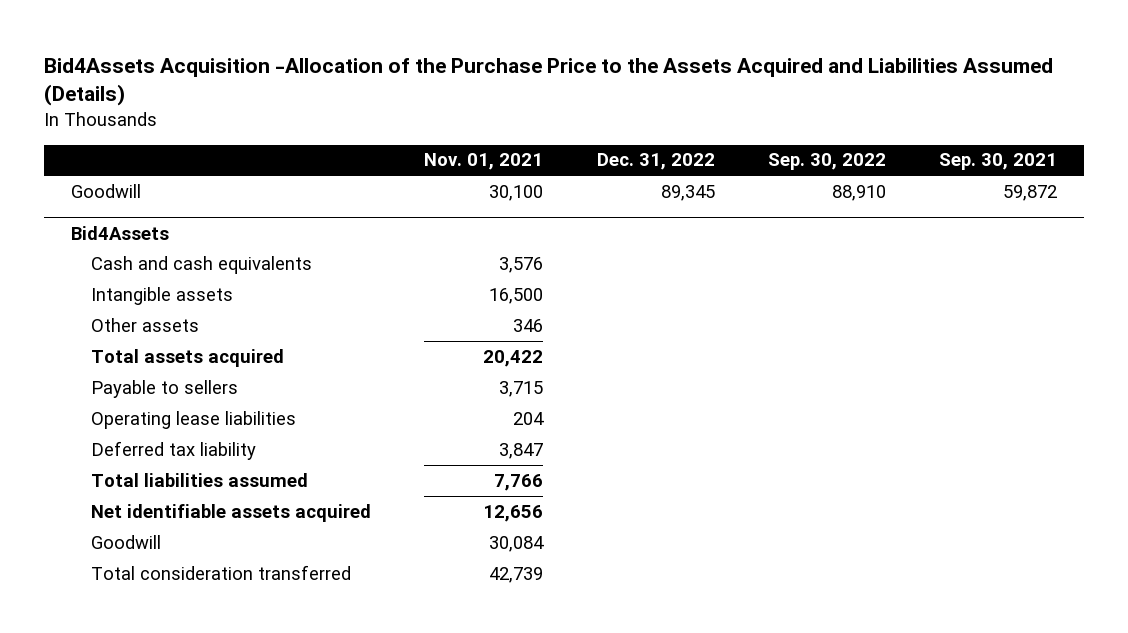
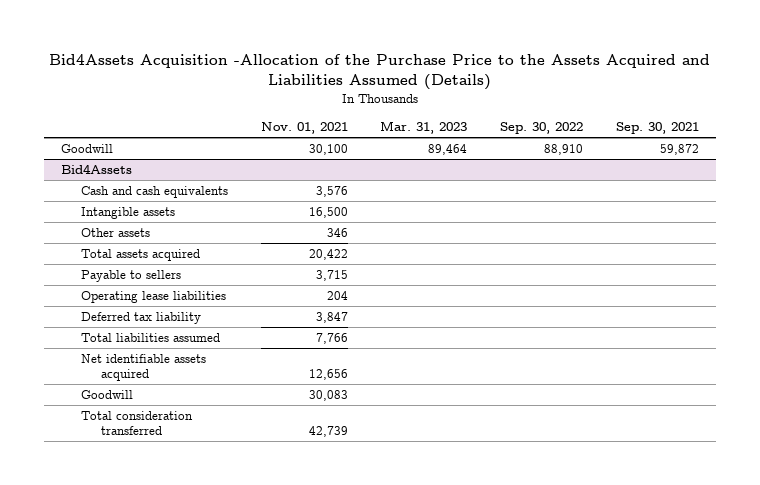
- | Nov. 01, 2021 | Dec. 31, 2022 | Sep. 30, 2022 | Sep. 30, 2021
+ | Nov. 01, 2021 | Mar. 31, 2023 | Sep. 30, 2022 | Sep. 30, 2021
@ Bid4Assets
- Goodwill | 30,084 | | |
+ Goodwill | 30,083 | | |

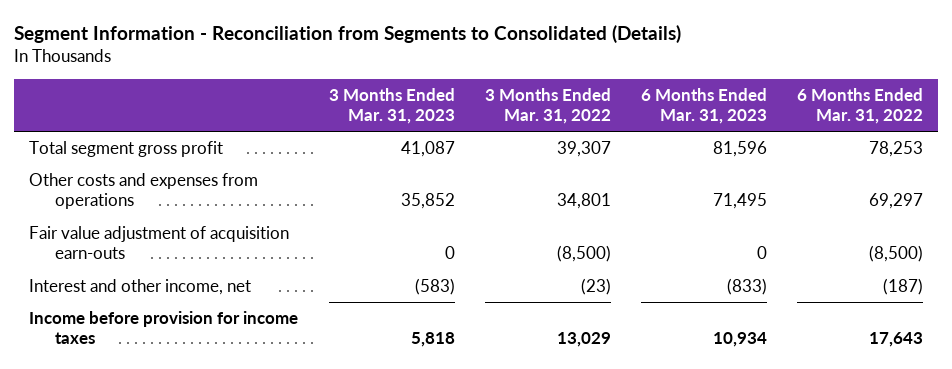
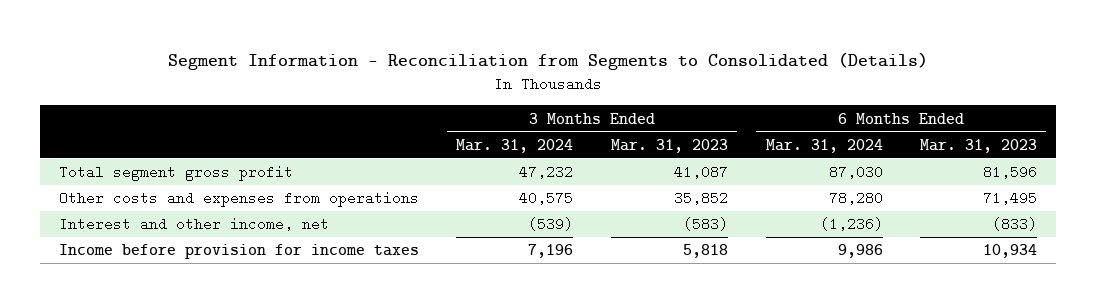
- | 3 Months Ended Mar. 31, 2023 | 3 Months Ended Mar. 31, 2022 | 6 Months Ended Mar. 31, 2023 | 6 Months Ended Mar. 31, 2022
+ | 3 Months Ended Mar. 31, 2024 | 3 Months Ended Mar. 31, 2023 | 6 Months Ended Mar. 31, 2024 | 6 Months Ended Mar. 31, 2023
- Fair value adjustment of acquisition earn-outs | 0 | (8,500) | 0 | (8,500)

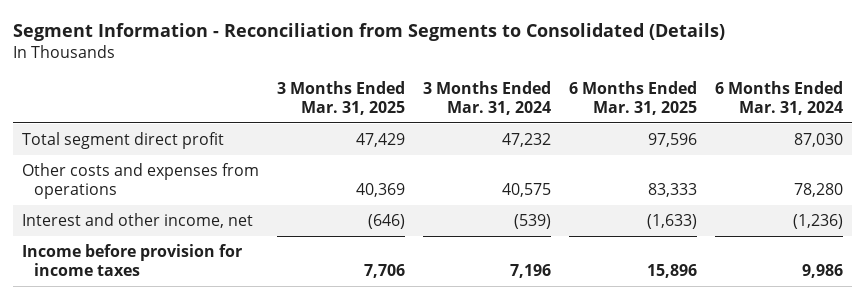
- | 3 Months Ended Mar. 31, 2024 | 3 Months Ended Mar. 31, 2023 | 6 Months Ended Mar. 31, 2024 | 6 Months Ended Mar. 31, 2023
+ | 3 Months Ended Mar. 31, 2025 | 3 Months Ended Mar. 31, 2024 | 6 Months Ended Mar. 31, 2025 | 6 Months Ended Mar. 31, 2024
- Total segment gross profit | 47,232 | 41,087 | 87,030 | 81,596
+ Total segment direct profit | 47,429 | 47,232 | 97,596 | 87,030

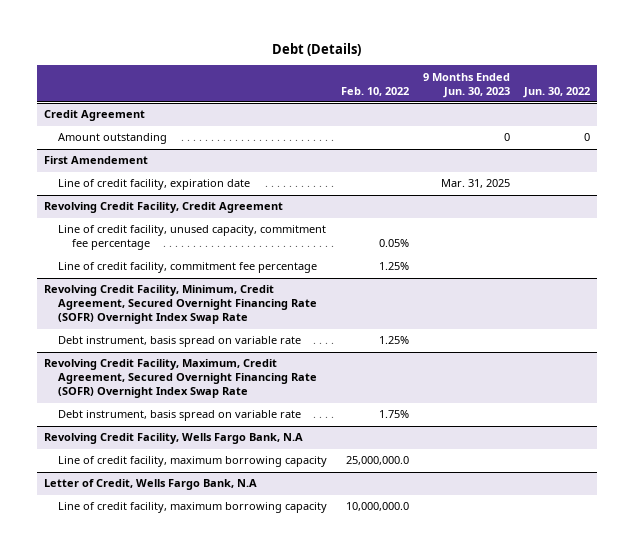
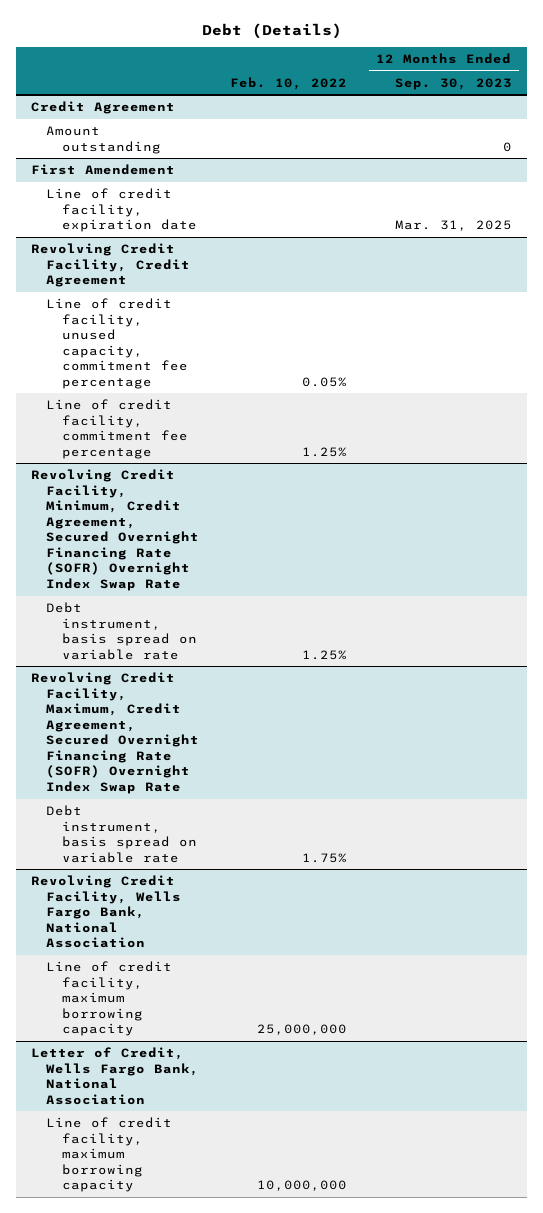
- | Feb. 10, 2022 | 9 Months Ended Jun. 30, 2023 | Jun. 30, 2022
+ | Feb. 10, 2022 | 12 Months Ended Sep. 30, 2023
- Revolving Credit Facility, Wells Fargo Bank, N.A
- Line of credit facility, maximum borrowing capacity | 25,000,000.0 | |
- Letter of Credit, Wells Fargo Bank, N.A
- Line of credit facility, maximum borrowing capacity | 10,000,000.0 | |
+ Revolving Credit Facility, Wells Fargo Bank, National Association
+ Line of credit facility, maximum borrowing capacity | 25,000,000 |
+ Letter of Credit, Wells Fargo Bank, National Association
+ Line of credit facility, maximum borrowing capacity | 10,000,000 |

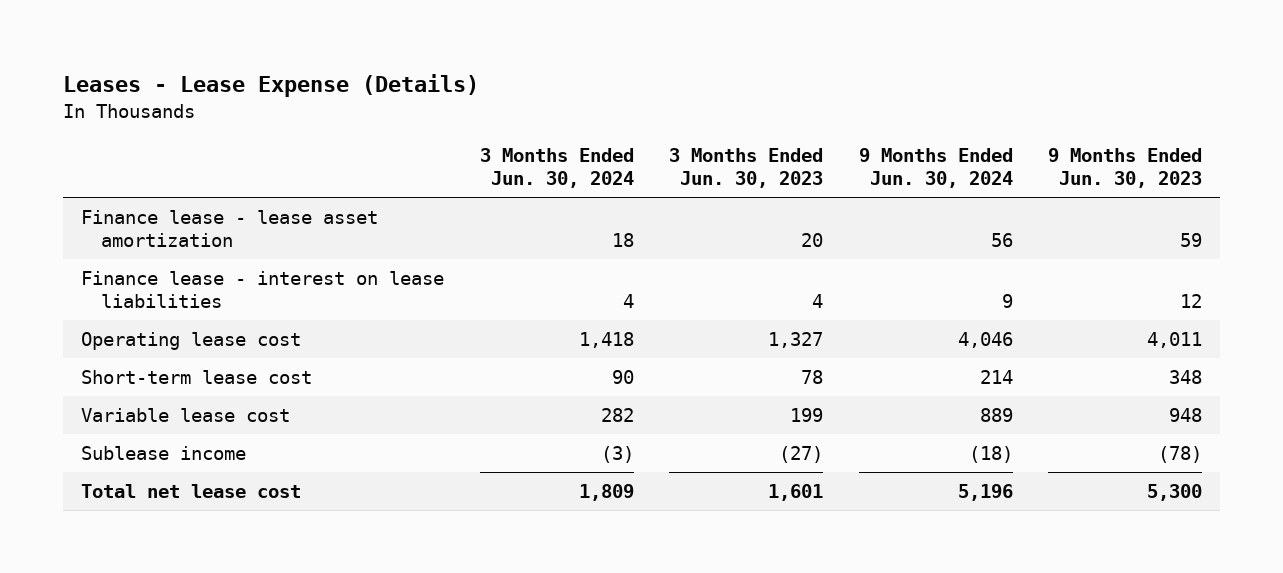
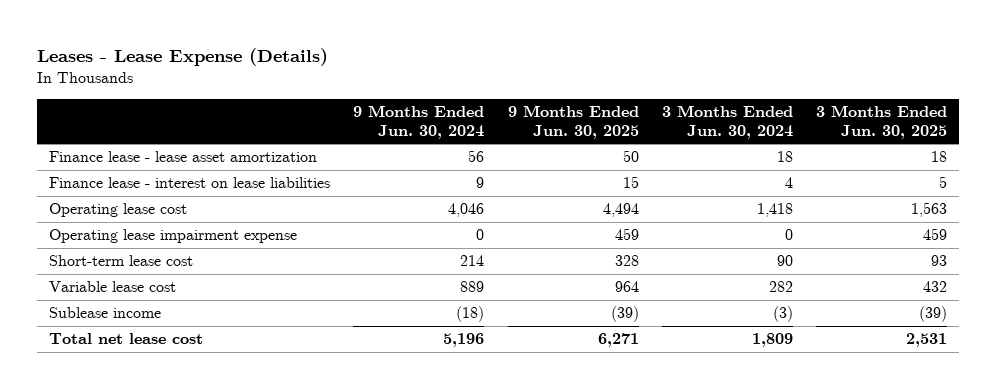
- | 3 Months Ended Jun. 30, 2024 | 3 Months Ended Jun. 30, 2023 | 9 Months Ended Jun. 30, 2024 | 9 Months Ended Jun. 30, 2023
+ | 9 Months Ended Jun. 30, 2024 | 9 Months Ended Jun. 30, 2025 | 3 Months Ended Jun. 30, 2024 | 3 Months Ended Jun. 30, 2025
+ Operating lease impairment expense | 0 | 459 | 0 | 459

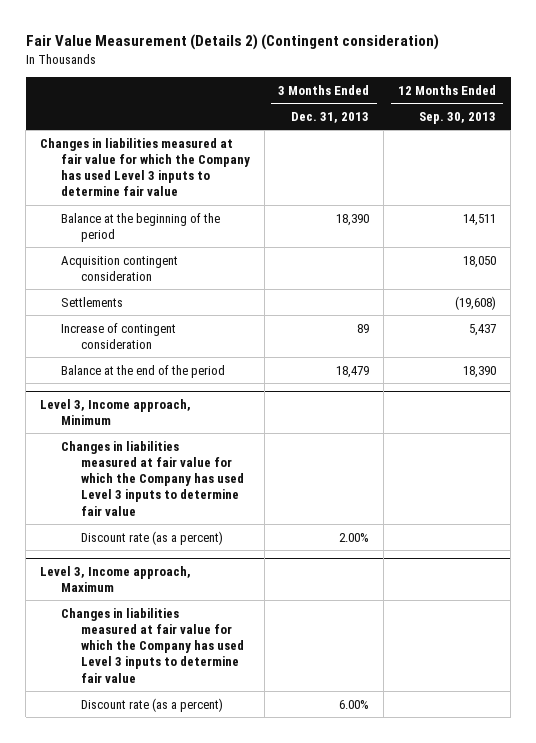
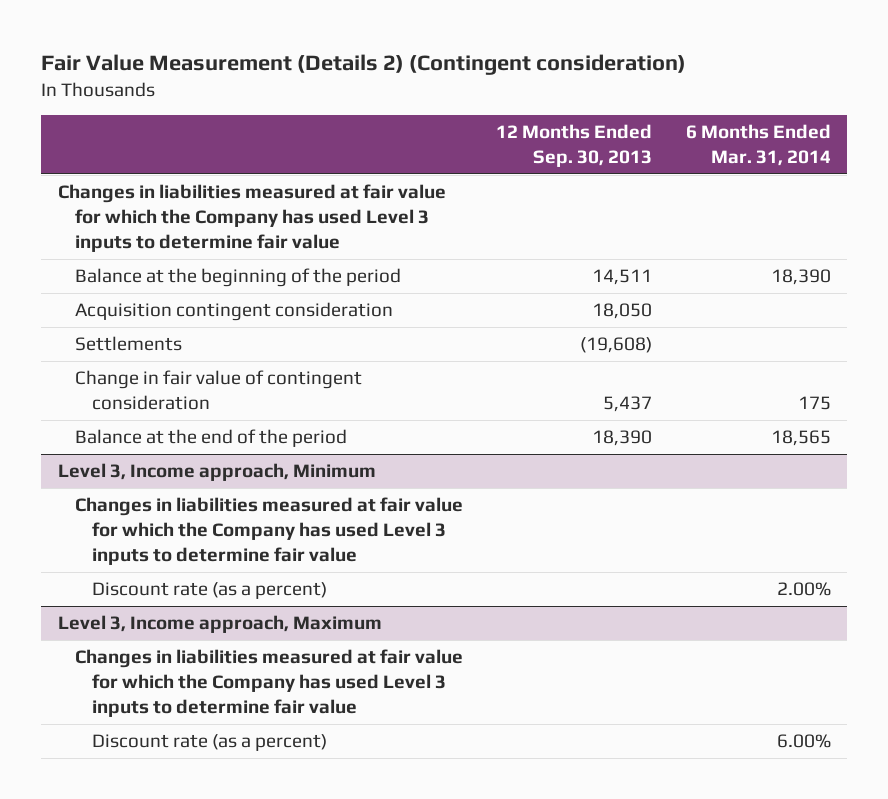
- | 3 Months Ended Dec. 31, 2013 | 12 Months Ended Sep. 30, 2013
+ | 12 Months Ended Sep. 30, 2013 | 6 Months Ended Mar. 31, 2014
- Increase of contingent consideration | 89 | 5,437
+ Change in fair value of contingent consideration | 5,437 | 175

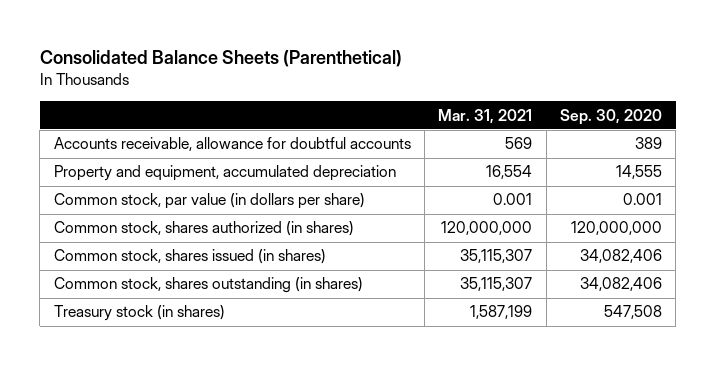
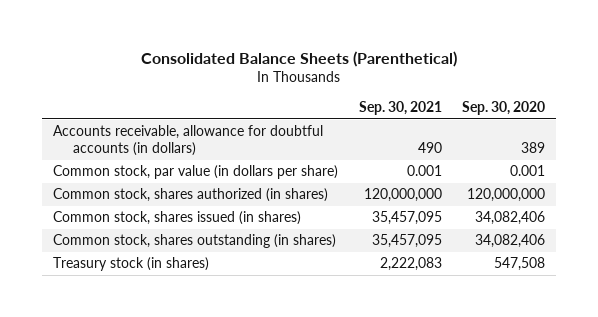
- | Mar. 31, 2021 | Sep. 30, 2020
+ | Sep. 30, 2021 | Sep. 30, 2020
- Accounts receivable, allowance for doubtful accounts | 569 | 389
- Property and equipment, accumulated depreciation | 16,554 | 14,555
+ Accounts receivable, allowance for doubtful accounts (in dollars) | 490 | 389

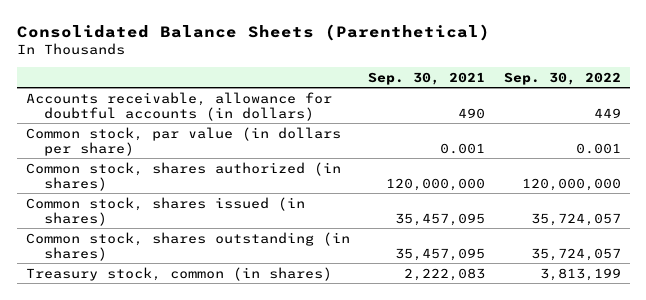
- | Sep. 30, 2021 | Sep. 30, 2020
+ | Sep. 30, 2021 | Sep. 30, 2022
- Treasury stock (in shares) | 2,222,083 | 547,508
+ Treasury stock, common (in shares) | 2,222,083 | 3,813,199

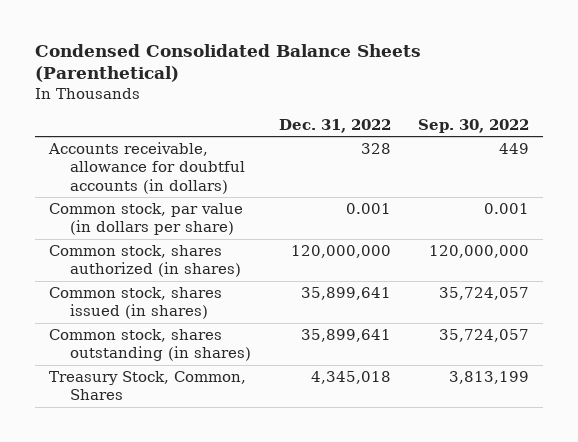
- Consolidated Balance Sheets (Parenthetical)
+ Condensed Consolidated Balance Sheets (Parenthetical)
- | Sep. 30, 2021 | Sep. 30, 2022
+ | Dec. 31, 2022 | Sep. 30, 2022
- Treasury stock, common (in shares) | 2,222,083 | 3,813,199
+ Treasury Stock, Common, Shares | 4,345,018 | 3,813,199

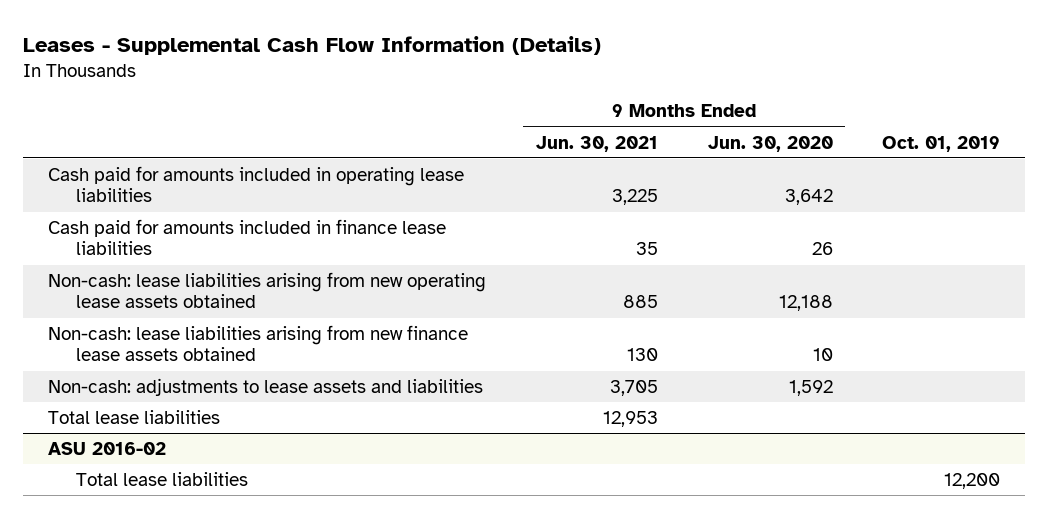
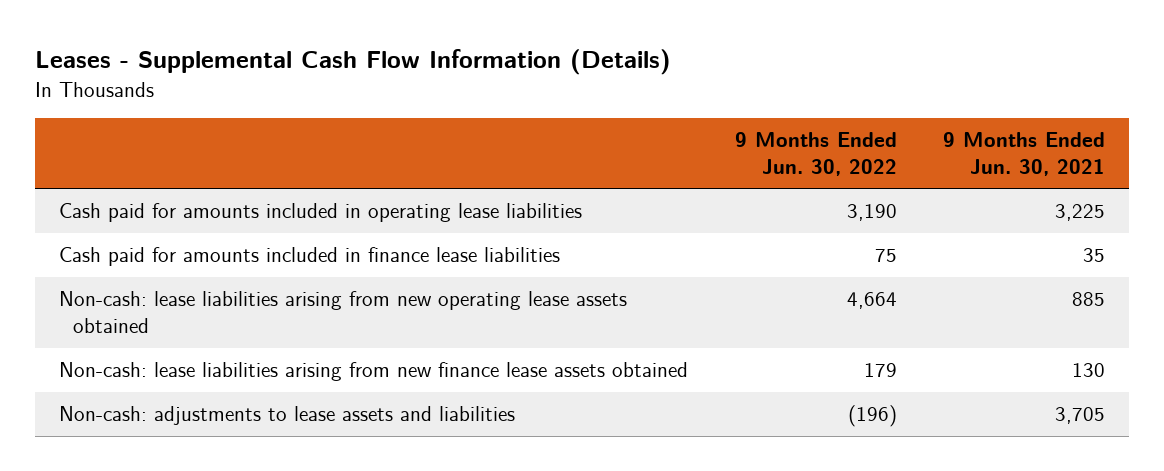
- | 9 Months Ended Jun. 30, 2021 | 9 Months Ended Jun. 30, 2020 | Oct. 01, 2019
+ | 9 Months Ended Jun. 30, 2022 | 9 Months Ended Jun. 30, 2021
- Total lease liabilities | 12,953 | |
- ASU 2016-02
- Total lease liabilities | | | 12,200

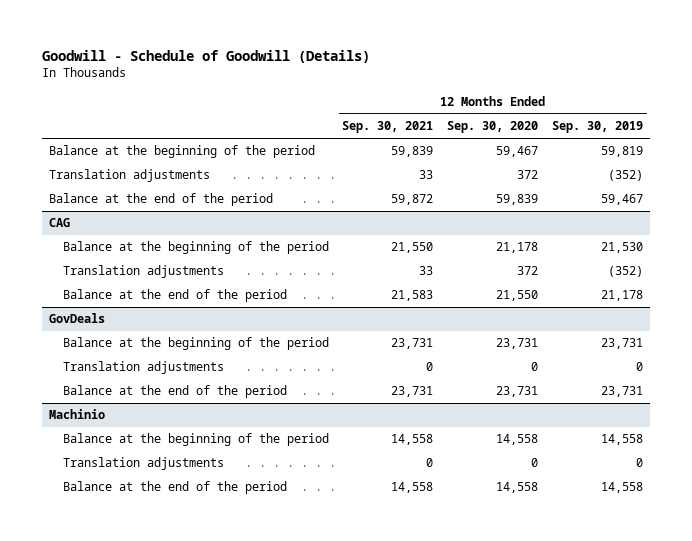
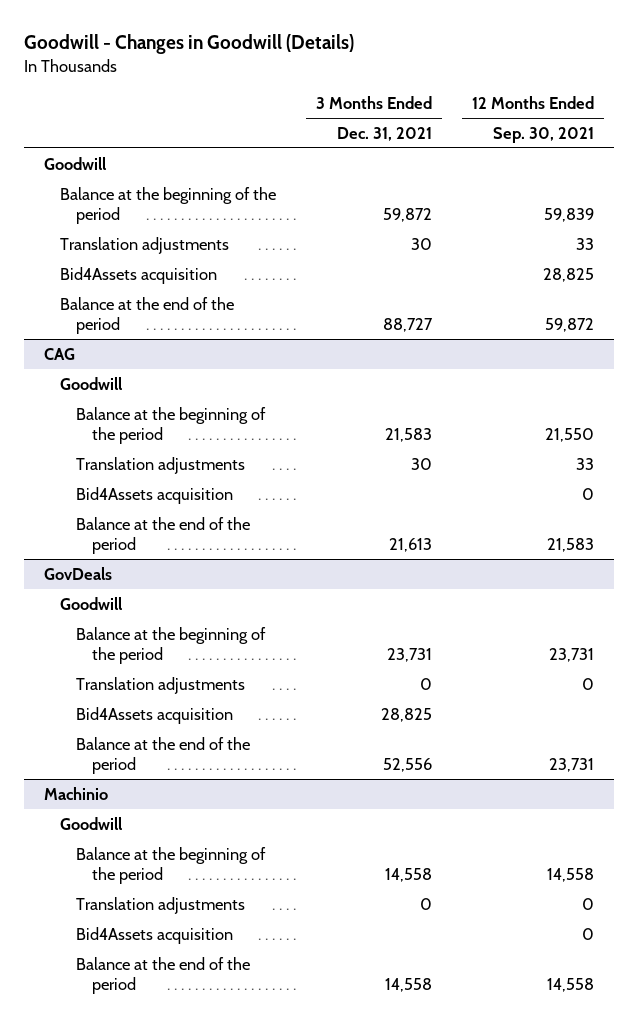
- Goodwill - Schedule of Goodwill (Details)
+ Goodwill - Changes in Goodwill (Details)
- | 12 Months Ended Sep. 30, 2021 | 12 Months Ended Sep. 30, 2020 | 12 Months Ended Sep. 30, 2019
+ | 3 Months Ended Dec. 31, 2021 | 12 Months Ended Sep. 30, 2021
+ Goodwill
+ Bid4Assets acquisition | | 28,825
@ CAG
+ Goodwill
+ Bid4Assets acquisition | | 0
@ GovDeals
+ Goodwill
+ Bid4Assets acquisition | 28,825 |
@ Machinio
+ Goodwill
+ Bid4Assets acquisition | | 0

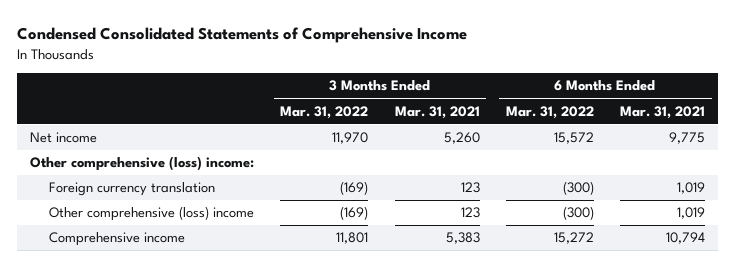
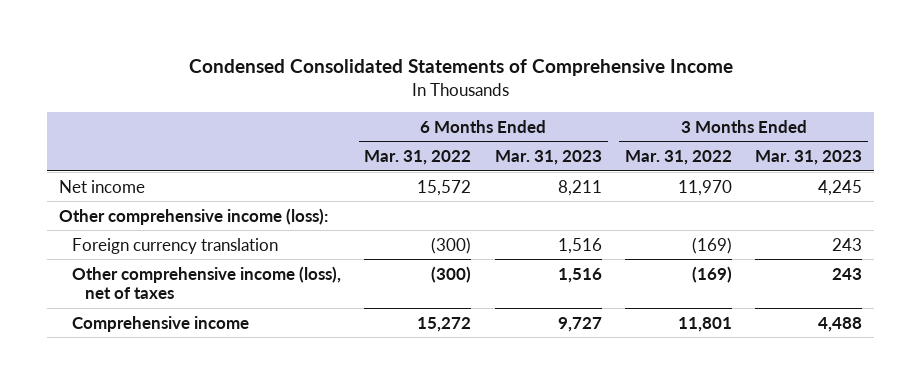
- | 3 Months Ended Mar. 31, 2022 | 3 Months Ended Mar. 31, 2021 | 6 Months Ended Mar. 31, 2022 | 6 Months Ended Mar. 31, 2021
+ | 6 Months Ended Mar. 31, 2022 | 6 Months Ended Mar. 31, 2023 | 3 Months Ended Mar. 31, 2022 | 3 Months Ended Mar. 31, 2023
- Other comprehensive (loss) income:
+ Other comprehensive income (loss):
- Other comprehensive (loss) income | (169) | 123 | (300) | 1,019
+ Other comprehensive income (loss), net of taxes | (300) | 1,516 | (169) | 243

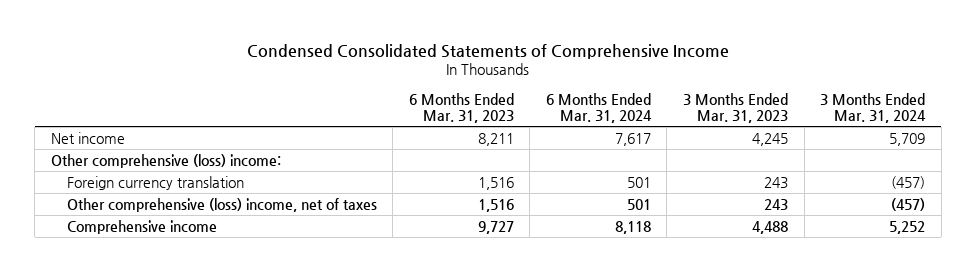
- | 6 Months Ended Mar. 31, 2022 | 6 Months Ended Mar. 31, 2023 | 3 Months Ended Mar. 31, 2022 | 3 Months Ended Mar. 31, 2023
+ | 6 Months Ended Mar. 31, 2023 | 6 Months Ended Mar. 31, 2024 | 3 Months Ended Mar. 31, 2023 | 3 Months Ended Mar. 31, 2024
- Other comprehensive income (loss):
+ Other comprehensive (loss) income:
- Other comprehensive income (loss), net of taxes | (300) | 1,516 | (169) | 243
+ Other comprehensive (loss) income, net of taxes | 1,516 | 501 | 243 | (457)

